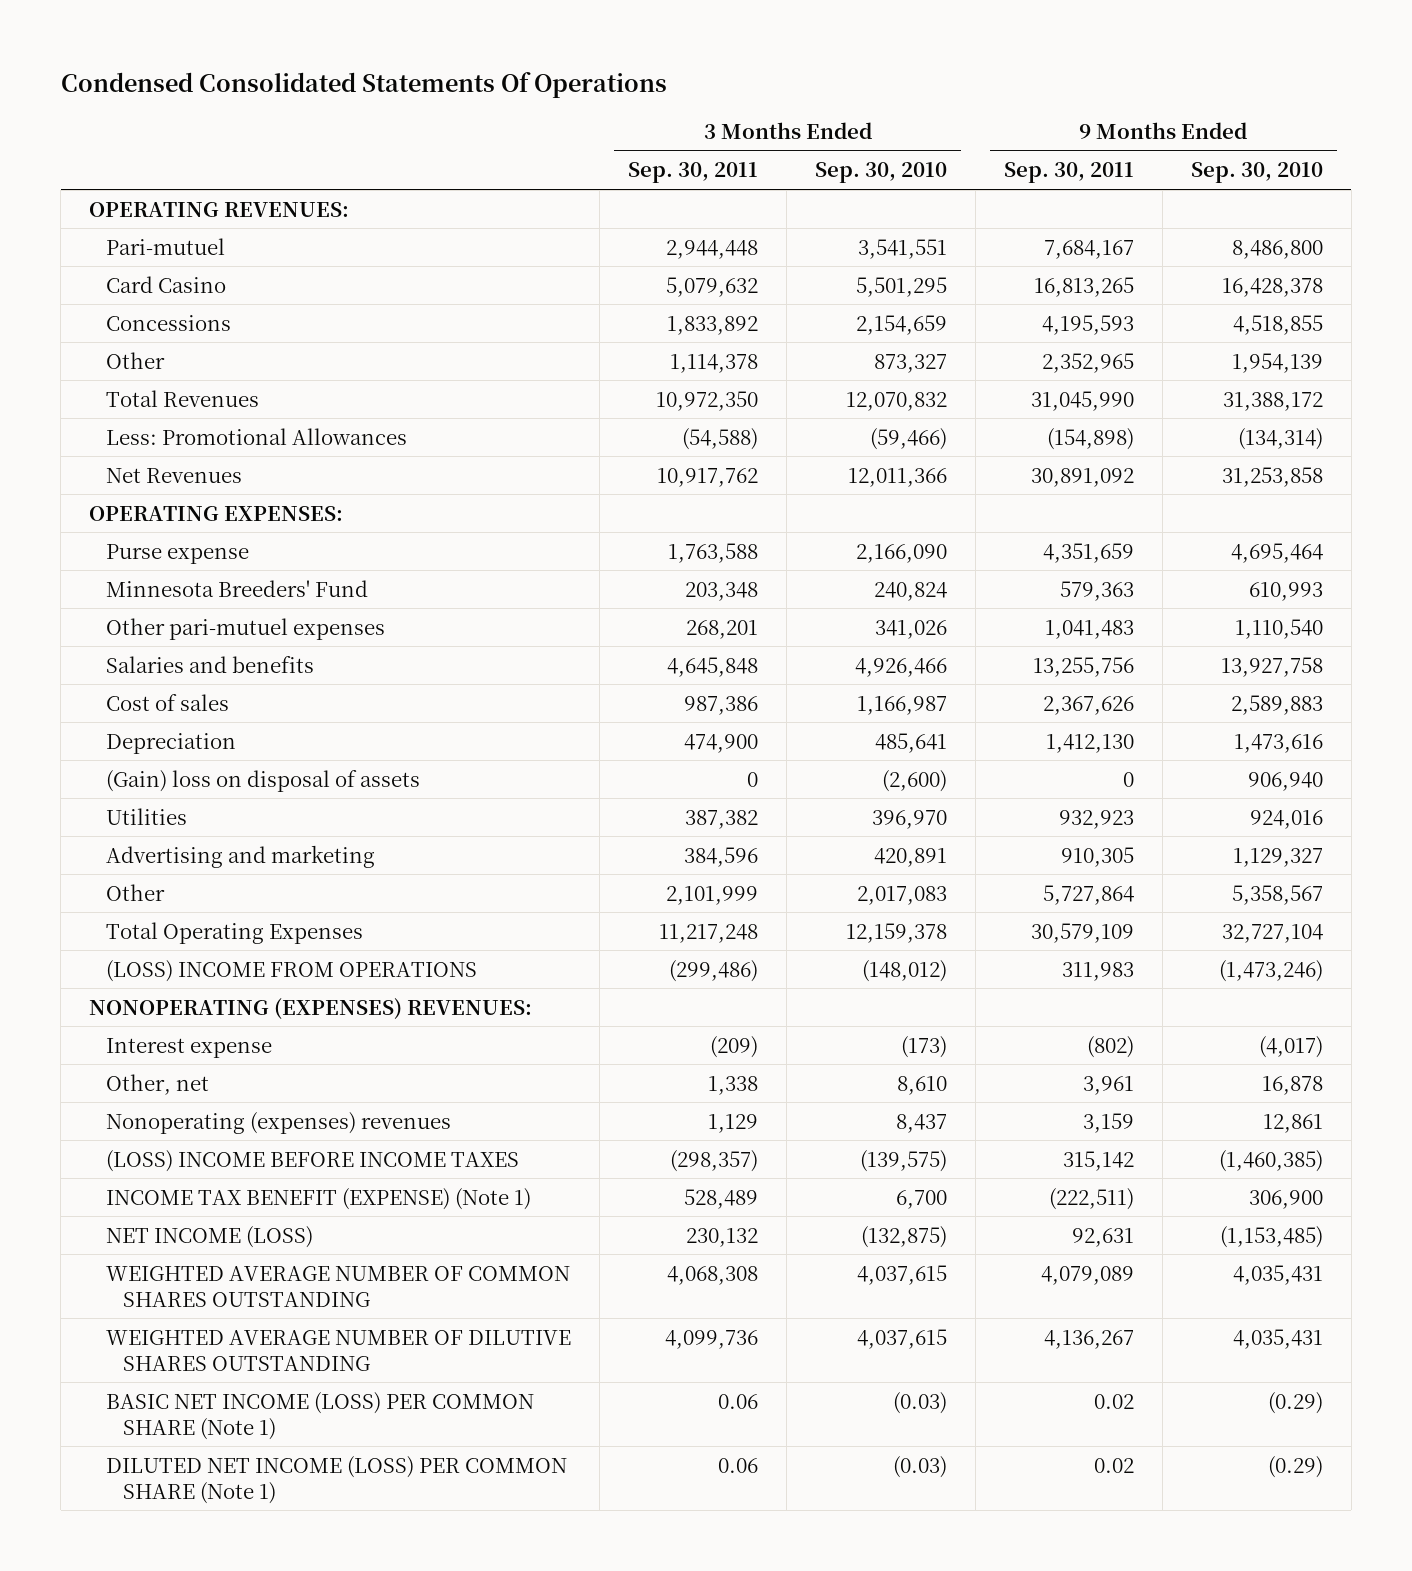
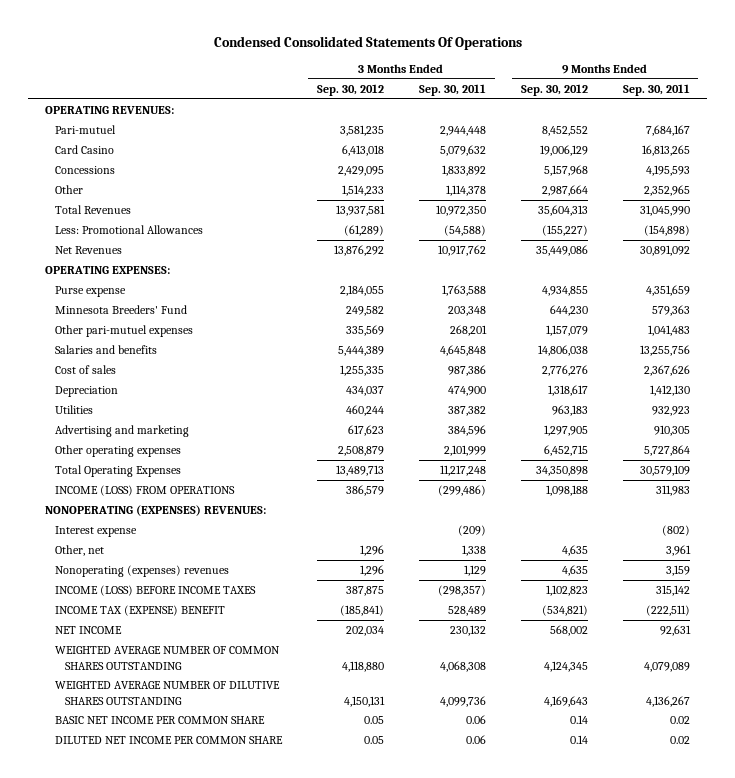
- | 3 Months Ended Sep. 30, 2011 | 3 Months Ended Sep. 30, 2010 | 9 Months Ended Sep. 30, 2011 | 9 Months Ended Sep. 30, 2010
+ | 3 Months Ended Sep. 30, 2012 | 3 Months Ended Sep. 30, 2011 | 9 Months Ended Sep. 30, 2012 | 9 Months Ended Sep. 30, 2011
- (Gain) loss on disposal of assets | 0 | (2,600) | 0 | 906,940
- Other | 2,101,999 | 2,017,083 | 5,727,864 | 5,358,567
+ Other operating expenses | 2,508,879 | 2,101,999 | 6,452,715 | 5,727,864
- (LOSS) INCOME FROM OPERATIONS | (299,486) | (148,012) | 311,983 | (1,473,246)
+ INCOME (LOSS) FROM OPERATIONS | 386,579 | (299,486) | 1,098,188 | 311,983
- (LOSS) INCOME BEFORE INCOME TAXES | (298,357) | (139,575) | 315,142 | (1,460,385)
- INCOME TAX BENEFIT (EXPENSE) (Note 1) | 528,489 | 6,700 | (222,511) | 306,900
- NET INCOME (LOSS) | 230,132 | (132,875) | 92,631 | (1,153,485)
+ INCOME (LOSS) BEFORE INCOME TAXES | 387,875 | (298,357) | 1,102,823 | 315,142
+ INCOME TAX (EXPENSE) BENEFIT | (185,841) | 528,489 | (534,821) | (222,511)
+ NET INCOME | 202,034 | 230,132 | 568,002 | 92,631
- BASIC NET INCOME (LOSS) PER COMMON SHARE (Note 1) | 0.06 | (0.03) | 0.02 | (0.29)
- DILUTED NET INCOME (LOSS) PER COMMON SHARE (Note 1) | 0.06 | (0.03) | 0.02 | (0.29)
+ BASIC NET INCOME PER COMMON SHARE | 0.05 | 0.06 | 0.14 | 0.02
+ DILUTED NET INCOME PER COMMON SHARE | 0.05 | 0.06 | 0.14 | 0.02

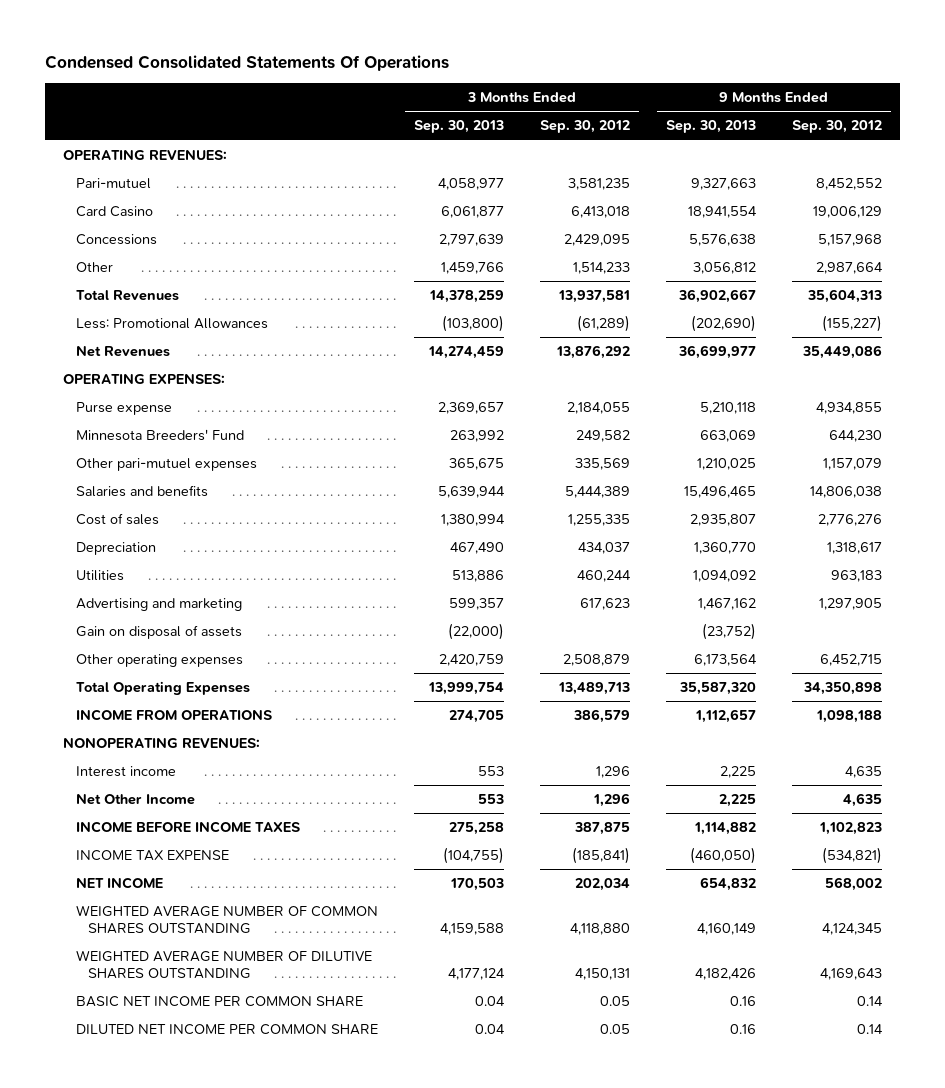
- | 3 Months Ended Sep. 30, 2012 | 3 Months Ended Sep. 30, 2011 | 9 Months Ended Sep. 30, 2012 | 9 Months Ended Sep. 30, 2011
+ | 3 Months Ended Sep. 30, 2013 | 3 Months Ended Sep. 30, 2012 | 9 Months Ended Sep. 30, 2013 | 9 Months Ended Sep. 30, 2012
+ Gain on disposal of assets | (22,000) | | (23,752) |
- INCOME (LOSS) FROM OPERATIONS | 386,579 | (299,486) | 1,098,188 | 311,983
- NONOPERATING (EXPENSES) REVENUES:
- Interest expense | | (209) | | (802)
- Other, net | 1,296 | 1,338 | 4,635 | 3,961
- Nonoperating (expenses) revenues | 1,296 | 1,129 | 4,635 | 3,159
- INCOME (LOSS) BEFORE INCOME TAXES | 387,875 | (298,357) | 1,102,823 | 315,142
- INCOME TAX (EXPENSE) BENEFIT | (185,841) | 528,489 | (534,821) | (222,511)
+ INCOME FROM OPERATIONS | 274,705 | 386,579 | 1,112,657 | 1,098,188
+ NONOPERATING REVENUES:
+ Interest income | 553 | 1,296 | 2,225 | 4,635
+ Net Other Income | 553 | 1,296 | 2,225 | 4,635
+ INCOME BEFORE INCOME TAXES | 275,258 | 387,875 | 1,114,882 | 1,102,823
+ INCOME TAX EXPENSE | (104,755) | (185,841) | (460,050) | (534,821)

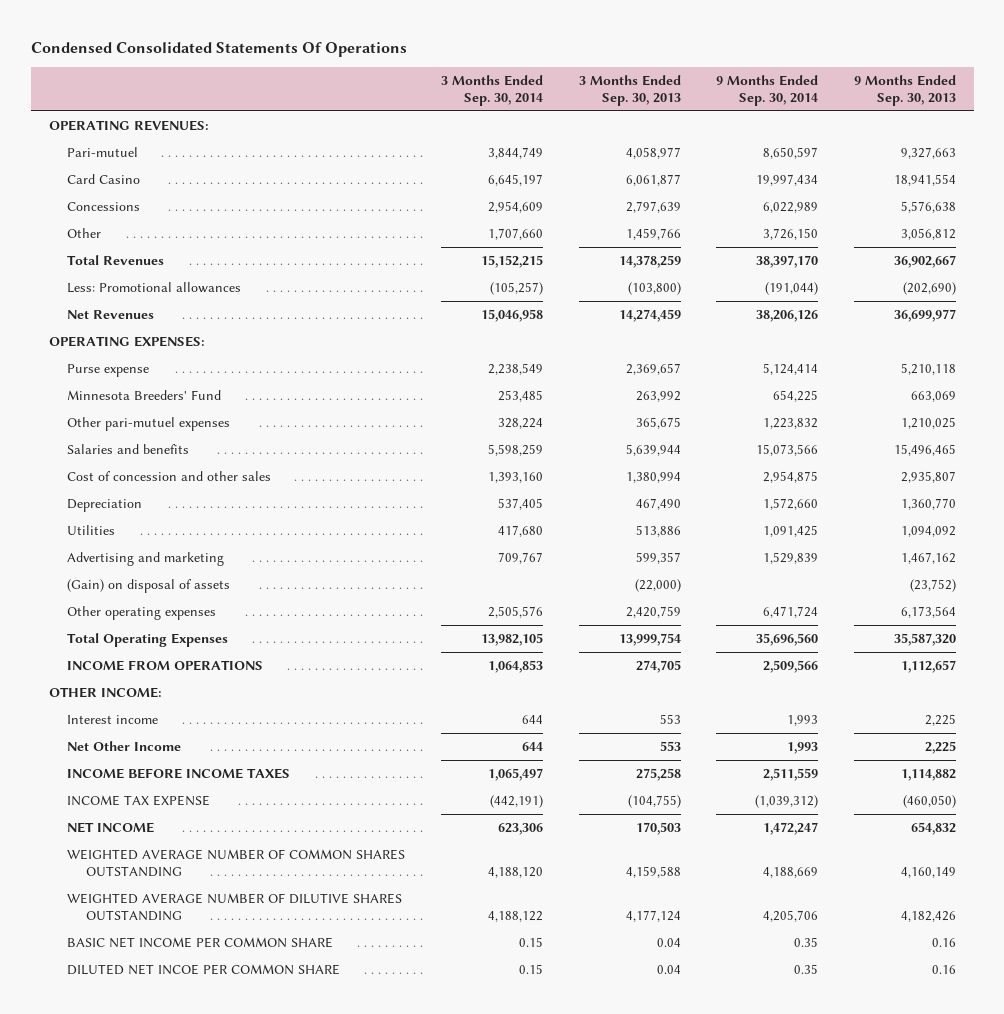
- | 3 Months Ended Sep. 30, 2013 | 3 Months Ended Sep. 30, 2012 | 9 Months Ended Sep. 30, 2013 | 9 Months Ended Sep. 30, 2012
+ | 3 Months Ended Sep. 30, 2014 | 3 Months Ended Sep. 30, 2013 | 9 Months Ended Sep. 30, 2014 | 9 Months Ended Sep. 30, 2013
- Less: Promotional Allowances | (103,800) | (61,289) | (202,690) | (155,227)
+ Less: Promotional allowances | (105,257) | (103,800) | (191,044) | (202,690)
- Cost of sales | 1,380,994 | 1,255,335 | 2,935,807 | 2,776,276
+ Cost of concession and other sales | 1,393,160 | 1,380,994 | 2,954,875 | 2,935,807
- Gain on disposal of assets | (22,000) | | (23,752) |
+ (Gain) on disposal of assets | | (22,000) | | (23,752)
- NONOPERATING REVENUES:
+ OTHER INCOME:
- DILUTED NET INCOME PER COMMON SHARE | 0.04 | 0.05 | 0.16 | 0.14
+ DILUTED NET INCOE PER COMMON SHARE | 0.15 | 0.04 | 0.35 | 0.16

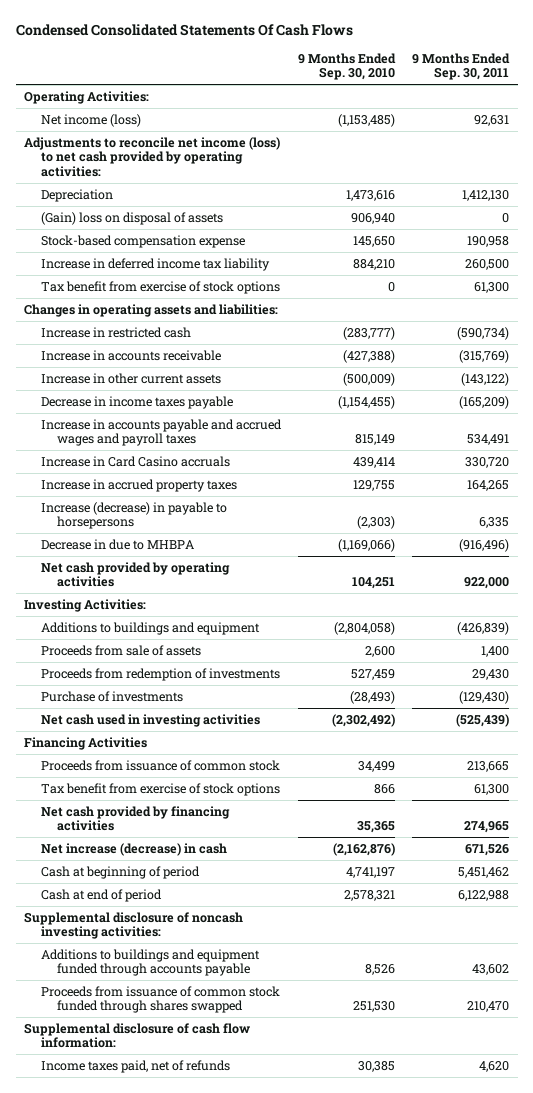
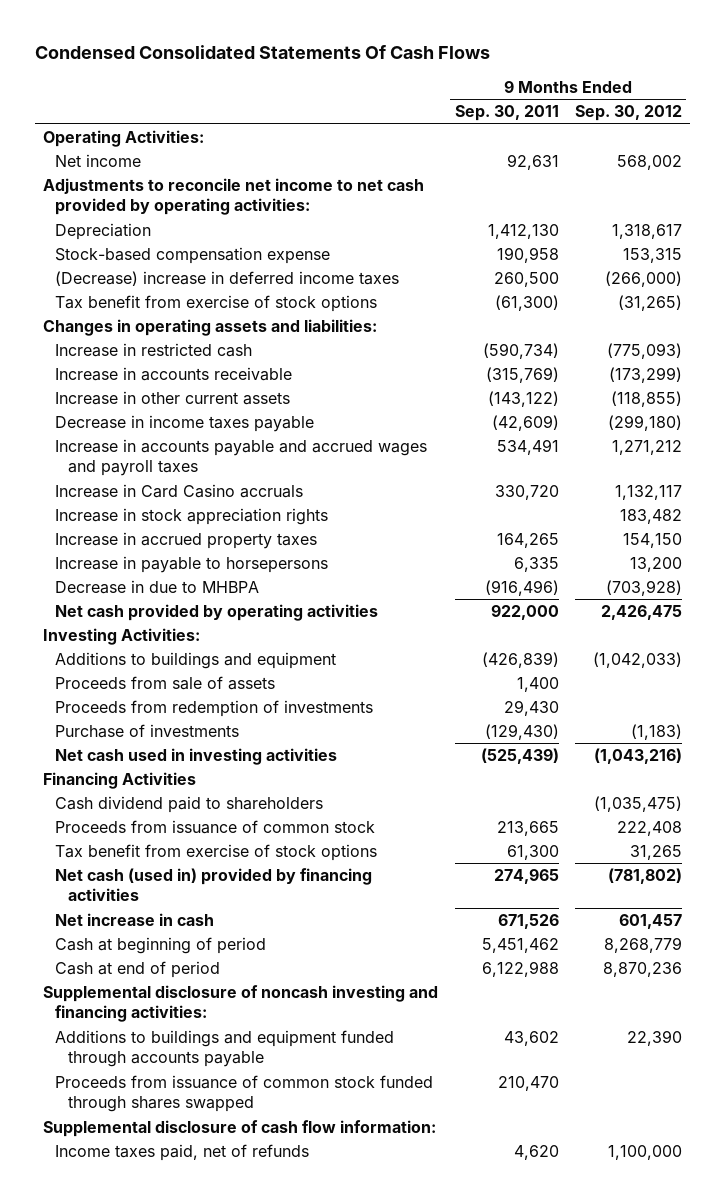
- | 9 Months Ended Sep. 30, 2010 | 9 Months Ended Sep. 30, 2011
+ | 9 Months Ended Sep. 30, 2011 | 9 Months Ended Sep. 30, 2012
- Net income (loss) | (1,153,485) | 92,631
- Adjustments to reconcile net income (loss) to net cash provided by operating activities:
+ Net income | 92,631 | 568,002
+ Adjustments to reconcile net income to net cash provided by operating activities:
- (Gain) loss on disposal of assets | 906,940 | 0
- Increase in deferred income tax liability | 884,210 | 260,500
- Tax benefit from exercise of stock options | 0 | 61,300
+ (Decrease) increase in deferred income taxes | 260,500 | (266,000)
+ Tax benefit from exercise of stock options | (61,300) | (31,265)
- Decrease in income taxes payable | (1,154,455) | (165,209)
+ Decrease in income taxes payable | (42,609) | (299,180)
+ Increase in stock appreciation rights | | 183,482
- Increase (decrease) in payable to horsepersons | (2,303) | 6,335
+ Increase in payable to horsepersons | 6,335 | 13,200
+ Cash dividend paid to shareholders | | (1,035,475)
- Net cash provided by financing activities | 35,365 | 274,965
- Net increase (decrease) in cash | (2,162,876) | 671,526
+ Net cash (used in) provided by financing activities | 274,965 | (781,802)
+ Net increase in cash | 671,526 | 601,457
- Supplemental disclosure of noncash investing activities:
+ Supplemental disclosure of noncash investing and financing activities:

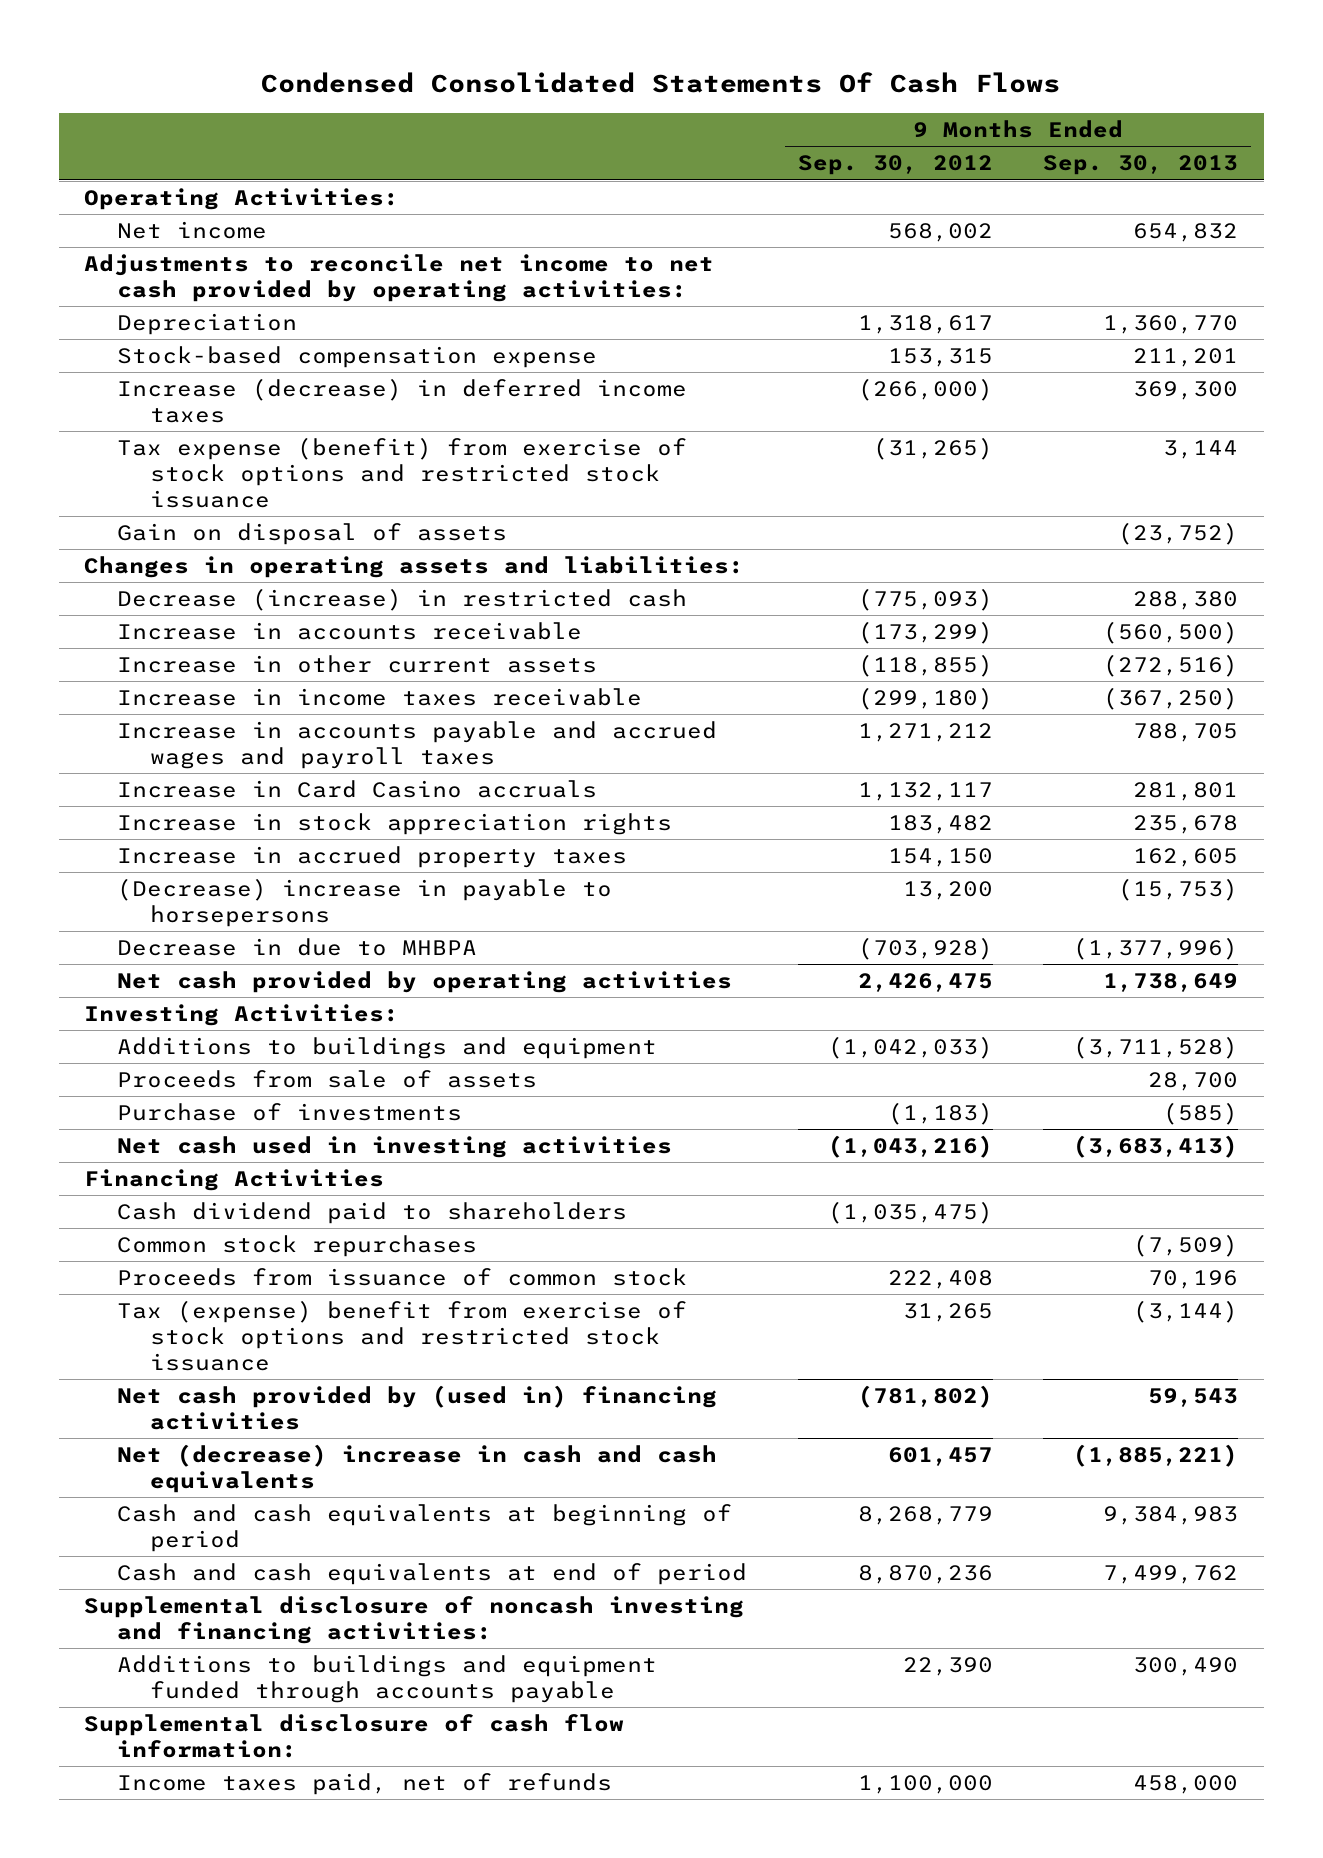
- | 9 Months Ended Sep. 30, 2011 | 9 Months Ended Sep. 30, 2012
+ | 9 Months Ended Sep. 30, 2012 | 9 Months Ended Sep. 30, 2013
- (Decrease) increase in deferred income taxes | 260,500 | (266,000)
- Tax benefit from exercise of stock options | (61,300) | (31,265)
+ Increase (decrease) in deferred income taxes | (266,000) | 369,300
+ Tax expense (benefit) from exercise of stock options and restricted stock issuance | (31,265) | 3,144
+ Gain on disposal of assets | | (23,752)
- Increase in restricted cash | (590,734) | (775,093)
+ Decrease (increase) in restricted cash | (775,093) | 288,380
- Decrease in income taxes payable | (42,609) | (299,180)
+ Increase in income taxes receivable | (299,180) | (367,250)
- Increase in payable to horsepersons | 6,335 | 13,200
+ (Decrease) increase in payable to horsepersons | 13,200 | (15,753)
- Proceeds from redemption of investments | 29,430 |
+ Common stock repurchases | | (7,509)
- Tax benefit from exercise of stock options | 61,300 | 31,265
- Net cash (used in) provided by financing activities | 274,965 | (781,802)
- Net increase in cash | 671,526 | 601,457
- Cash at beginning of period | 5,451,462 | 8,268,779
- Cash at end of period | 6,122,988 | 8,870,236
+ Tax (expense) benefit from exercise of stock options and restricted stock issuance | 31,265 | (3,144)
+ Net cash provided by (used in) financing activities | (781,802) | 59,543
+ Net (decrease) increase in cash and cash equivalents | 601,457 | (1,885,221)
+ Cash and cash equivalents at beginning of period | 8,268,779 | 9,384,983
+ Cash and cash equivalents at end of period | 8,870,236 | 7,499,762
- Proceeds from issuance of common stock funded through shares swapped | 210,470 |

